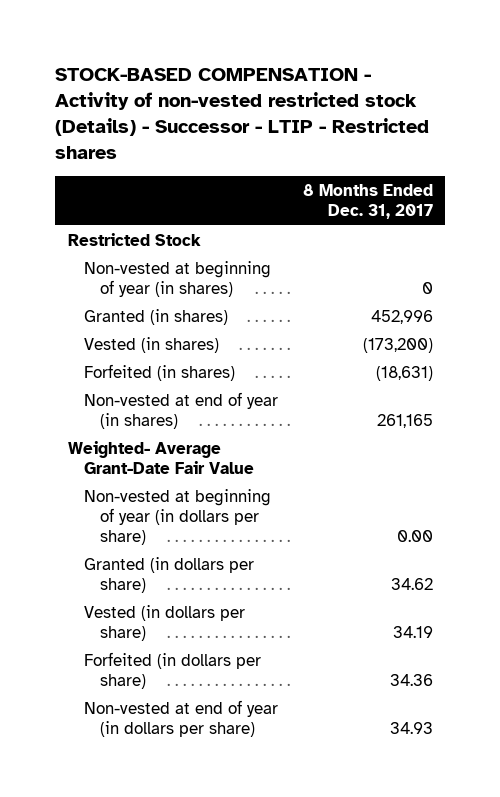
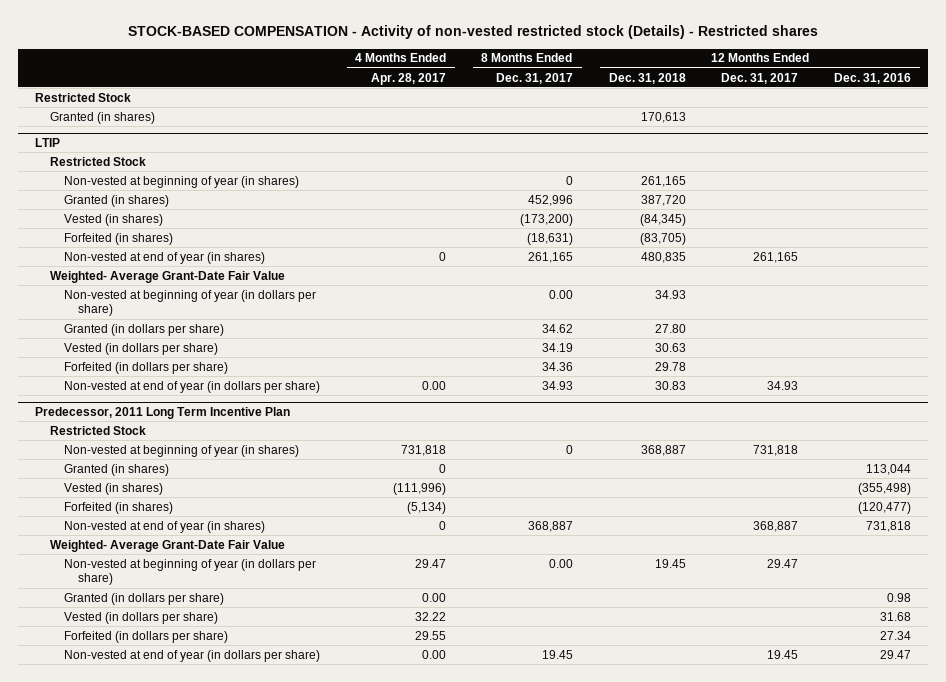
- STOCK-BASED COMPENSATION - Activity of non-vested restricted stock (Details) - Successor - LTIP - Restricted shares
+ STOCK-BASED COMPENSATION - Activity of non-vested restricted stock (Details) - Restricted shares
- | 8 Months Ended Dec. 31, 2017
+ | 4 Months Ended Apr. 28, 2017 | 8 Months Ended Dec. 31, 2017 | 12 Months Ended Dec. 31, 2018 | 12 Months Ended Dec. 31, 2017 | 12 Months Ended Dec. 31, 2016
+ Granted (in shares) | | | 170,613 | |
+ LTIP
+ Restricted Stock
+ Predecessor, 2011 Long Term Incentive Plan
+ Restricted Stock
+ Non-vested at beginning of year (in shares) | 731,818 | 0 | 368,887 | 731,818 |
+ Granted (in shares) | 0 | | | | 113,044
+ Vested (in shares) | (111,996) | | | | (355,498)
+ Forfeited (in shares) | (5,134) | | | | (120,477)
+ Non-vested at end of year (in shares) | 0 | 368,887 | | 368,887 | 731,818
+ Weighted- Average Grant-Date Fair Value
+ Non-vested at beginning of year (in dollars per share) | 29.47 | 0.00 | 19.45 | 29.47 |
+ Granted (in dollars per share) | 0.00 | | | | 0.98
+ Vested (in dollars per share) | 32.22 | | | | 31.68
+ Forfeited (in dollars per share) | 29.55 | | | | 27.34
+ Non-vested at end of year (in dollars per share) | 0.00 | 19.45 | | 19.45 | 29.47

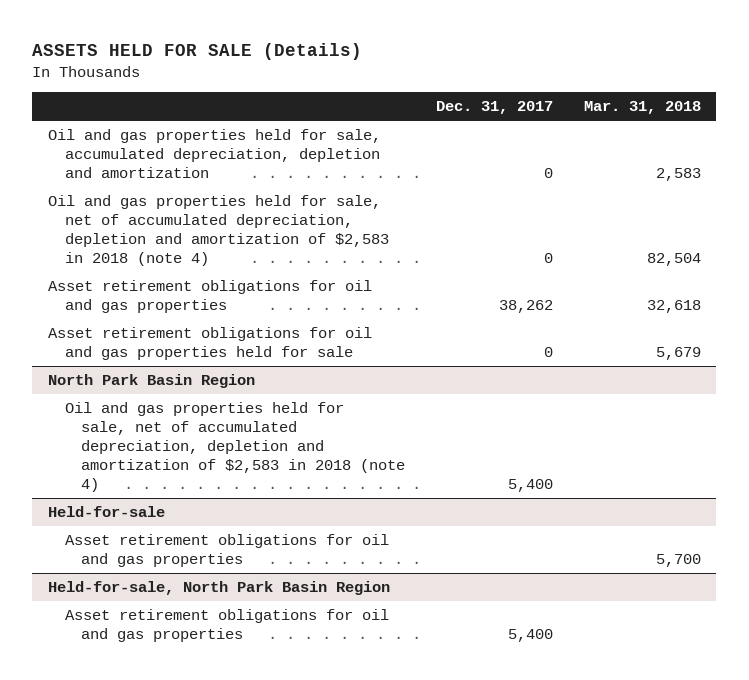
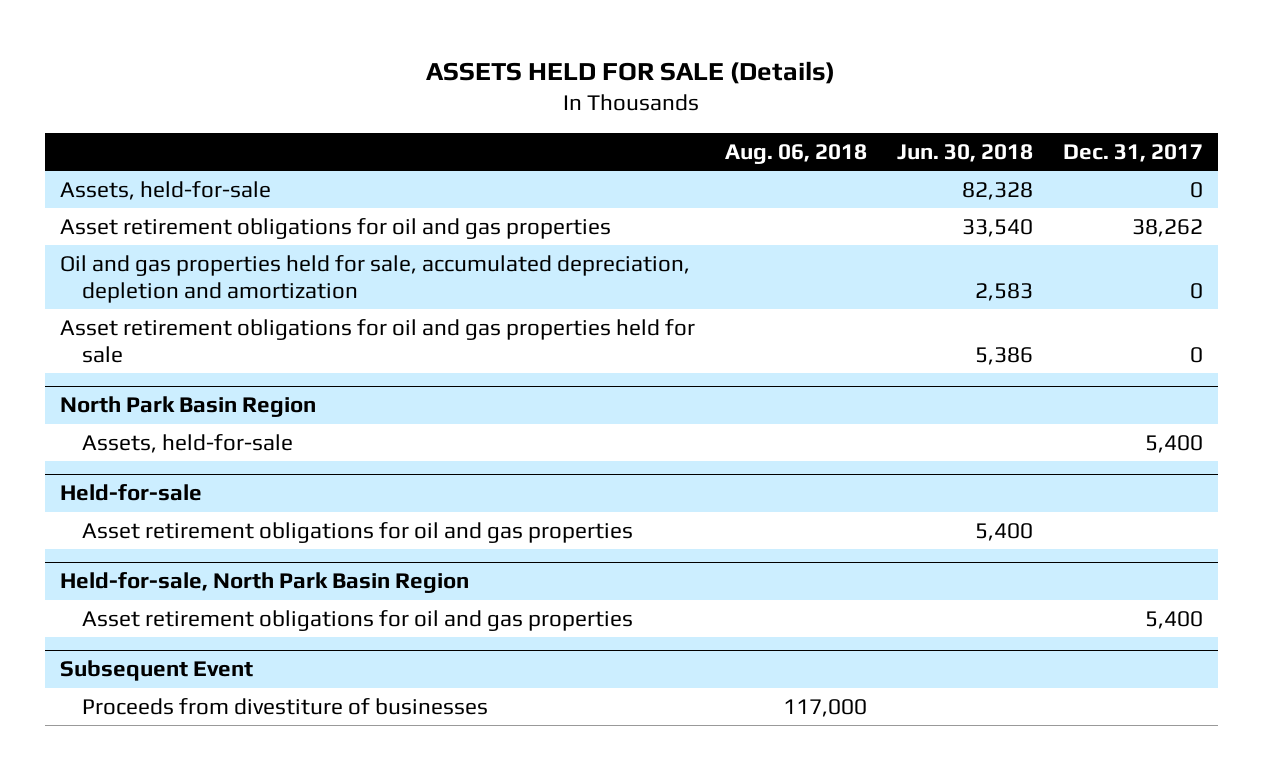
- | Dec. 31, 2017 | Mar. 31, 2018
+ | Aug. 06, 2018 | Jun. 30, 2018 | Dec. 31, 2017
- Oil and gas properties held for sale, net of accumulated depreciation, depletion and amortization of $2,583 in 2018 (note 4) | 0 | 82,504
+ Assets, held-for-sale | | 82,328 | 0
moved down: Oil and gas properties held for sale, accumulated depreciation, depletion and amortization | | 2,583 | 0
@ North Park Basin Region
- Oil and gas properties held for sale, net of accumulated depreciation, depletion and amortization of $2,583 in 2018 (note 4) | 5,400 |
+ Assets, held-for-sale | | | 5,400
+ Subsequent Event
+ Proceeds from divestiture of businesses | 117,000 | |

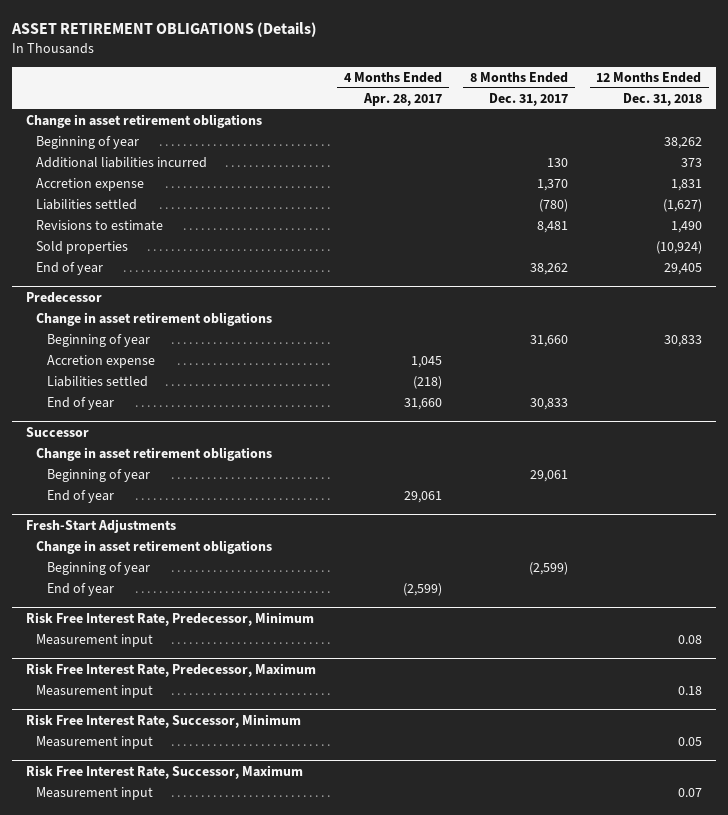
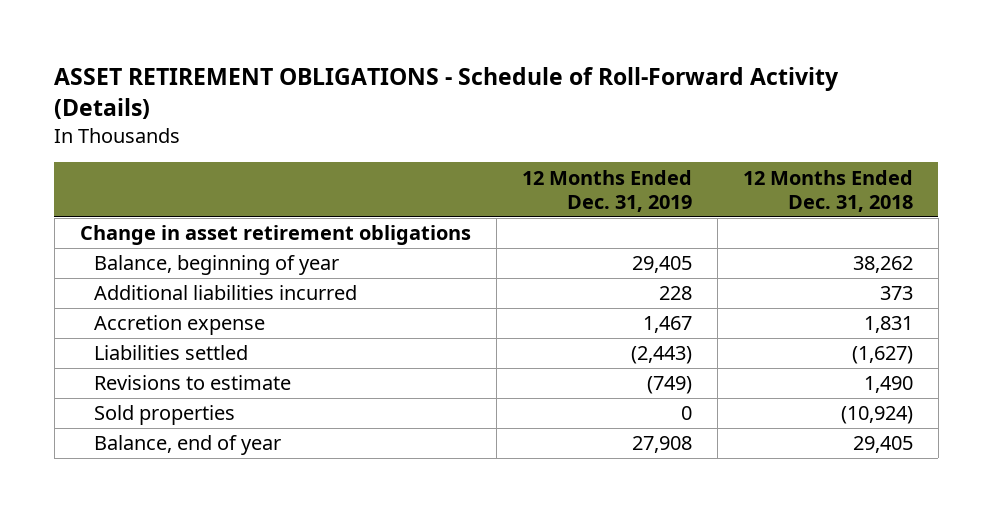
- ASSET RETIREMENT OBLIGATIONS (Details)
+ ASSET RETIREMENT OBLIGATIONS - Schedule of Roll-Forward Activity (Details)
- | 4 Months Ended Apr. 28, 2017 | 8 Months Ended Dec. 31, 2017 | 12 Months Ended Dec. 31, 2018
+ | 12 Months Ended Dec. 31, 2019 | 12 Months Ended Dec. 31, 2018
- Beginning of year | | | 38,262
+ Balance, beginning of year | 29,405 | 38,262
- End of year | | 38,262 | 29,405
- Predecessor
- Change in asset retirement obligations
- Beginning of year | | 31,660 | 30,833
- Accretion expense | 1,045 | |
- Liabilities settled | (218) | |
- End of year | 31,660 | 30,833 |
- Successor
- Change in asset retirement obligations
- Beginning of year | | 29,061 |
- End of year | 29,061 | |
- Fresh-Start Adjustments
- Change in asset retirement obligations
- Beginning of year | | (2,599) |
- End of year | (2,599) | |
- Risk Free Interest Rate, Predecessor, Minimum
- Measurement input | | | 0.08
- Risk Free Interest Rate, Predecessor, Maximum
- Measurement input | | | 0.18
- Risk Free Interest Rate, Successor, Minimum
- Measurement input | | | 0.05
- Risk Free Interest Rate, Successor, Maximum
- Measurement input | | | 0.07
+ Balance, end of year | 27,908 | 29,405

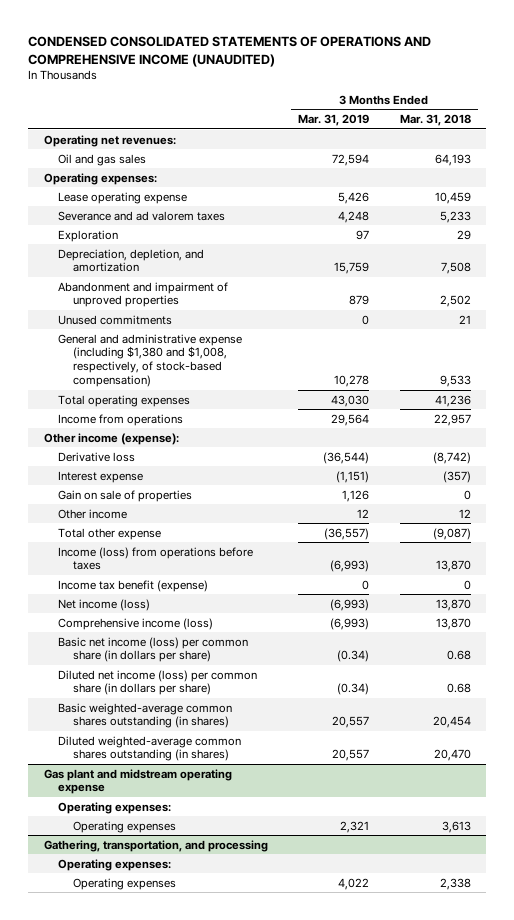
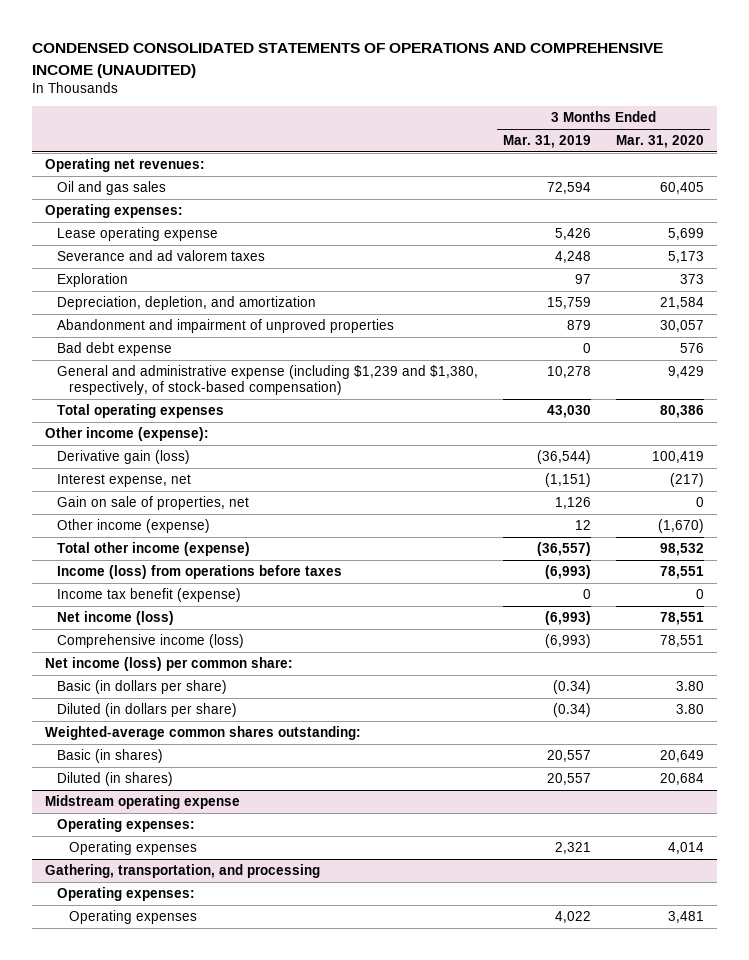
- | 3 Months Ended Mar. 31, 2019 | 3 Months Ended Mar. 31, 2018
+ | 3 Months Ended Mar. 31, 2019 | 3 Months Ended Mar. 31, 2020
- Unused commitments | 0 | 21
- General and administrative expense (including $1,380 and $1,008, respectively, of stock-based compensation) | 10,278 | 9,533
+ Bad debt expense | 0 | 576
+ General and administrative expense (including $1,239 and $1,380, respectively, of stock-based compensation) | 10,278 | 9,429
- Income from operations | 29,564 | 22,957
- Derivative loss | (36,544) | (8,742)
- Interest expense | (1,151) | (357)
- Gain on sale of properties | 1,126 | 0
- Other income | 12 | 12
- Total other expense | (36,557) | (9,087)
+ Derivative gain (loss) | (36,544) | 100,419
+ Interest expense, net | (1,151) | (217)
+ Gain on sale of properties, net | 1,126 | 0
+ Other income (expense) | 12 | (1,670)
+ Total other income (expense) | (36,557) | 98,532
- Basic net income (loss) per common share (in dollars per share) | (0.34) | 0.68
- Diluted net income (loss) per common share (in dollars per share) | (0.34) | 0.68
- Basic weighted-average common shares outstanding (in shares) | 20,557 | 20,454
- Diluted weighted-average common shares outstanding (in shares) | 20,557 | 20,470
- Gas plant and midstream operating expense
+ Net income (loss) per common share:
+ Basic (in dollars per share) | (0.34) | 3.80
+ Diluted (in dollars per share) | (0.34) | 3.80
+ Weighted-average common shares outstanding:
+ Basic (in shares) | 20,557 | 20,649
+ Diluted (in shares) | 20,557 | 20,684
+ Midstream operating expense

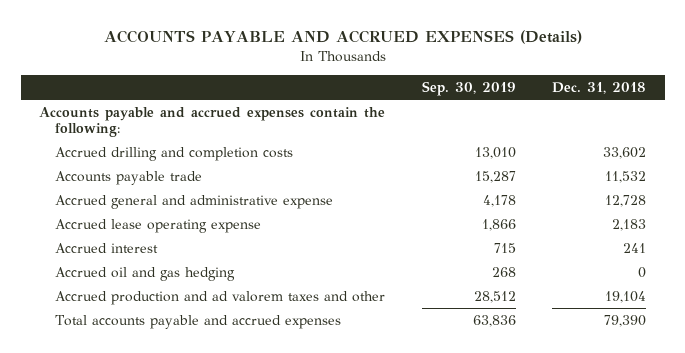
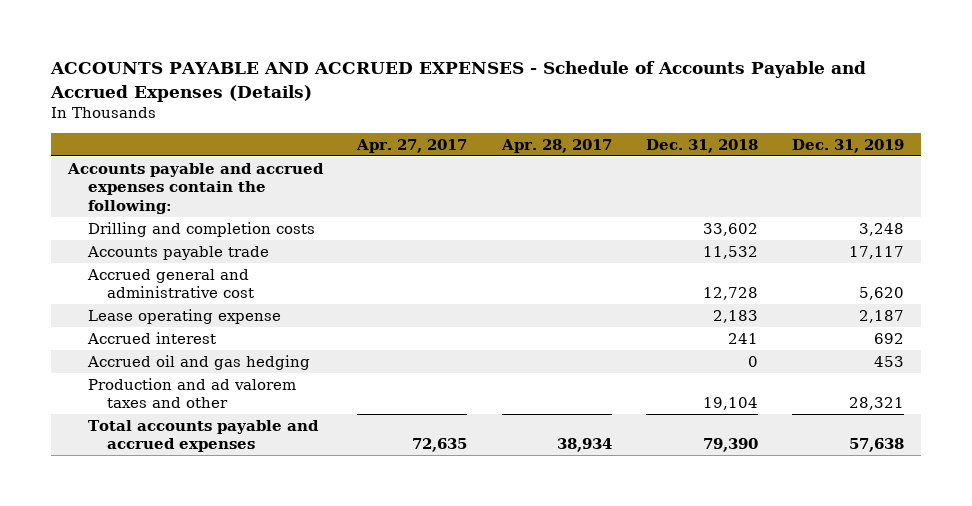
- ACCOUNTS PAYABLE AND ACCRUED EXPENSES (Details)
+ ACCOUNTS PAYABLE AND ACCRUED EXPENSES - Schedule of Accounts Payable and Accrued Expenses (Details)
- | Sep. 30, 2019 | Dec. 31, 2018
+ | Apr. 27, 2017 | Apr. 28, 2017 | Dec. 31, 2018 | Dec. 31, 2019
- Accrued drilling and completion costs | 13,010 | 33,602
+ Drilling and completion costs | | | 33,602 | 3,248
- Accrued general and administrative expense | 4,178 | 12,728
- Accrued lease operating expense | 1,866 | 2,183
+ Accrued general and administrative cost | | | 12,728 | 5,620
+ Lease operating expense | | | 2,183 | 2,187
- Accrued production and ad valorem taxes and other | 28,512 | 19,104
+ Production and ad valorem taxes and other | | | 19,104 | 28,321

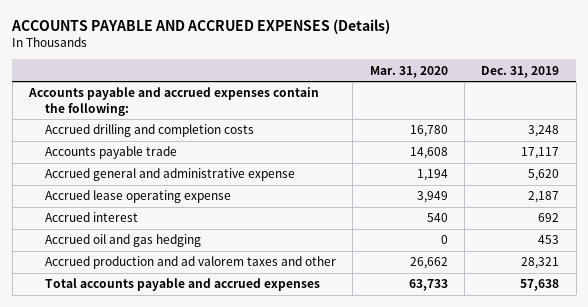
- ACCOUNTS PAYABLE AND ACCRUED EXPENSES - Schedule of Accounts Payable and Accrued Expenses (Details)
+ ACCOUNTS PAYABLE AND ACCRUED EXPENSES (Details)
- | Apr. 27, 2017 | Apr. 28, 2017 | Dec. 31, 2018 | Dec. 31, 2019
+ | Mar. 31, 2020 | Dec. 31, 2019
- Drilling and completion costs | | | 33,602 | 3,248
+ Accrued drilling and completion costs | 16,780 | 3,248
- Accrued general and administrative cost | | | 12,728 | 5,620
- Lease operating expense | | | 2,183 | 2,187
+ Accrued general and administrative expense | 1,194 | 5,620
+ Accrued lease operating expense | 3,949 | 2,187
- Production and ad valorem taxes and other | | | 19,104 | 28,321
+ Accrued production and ad valorem taxes and other | 26,662 | 28,321

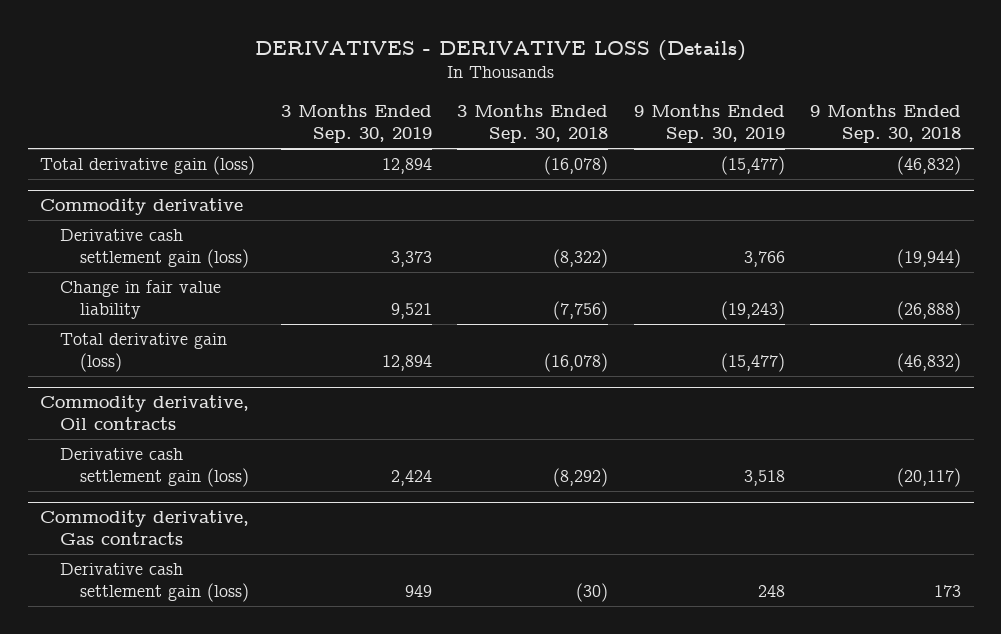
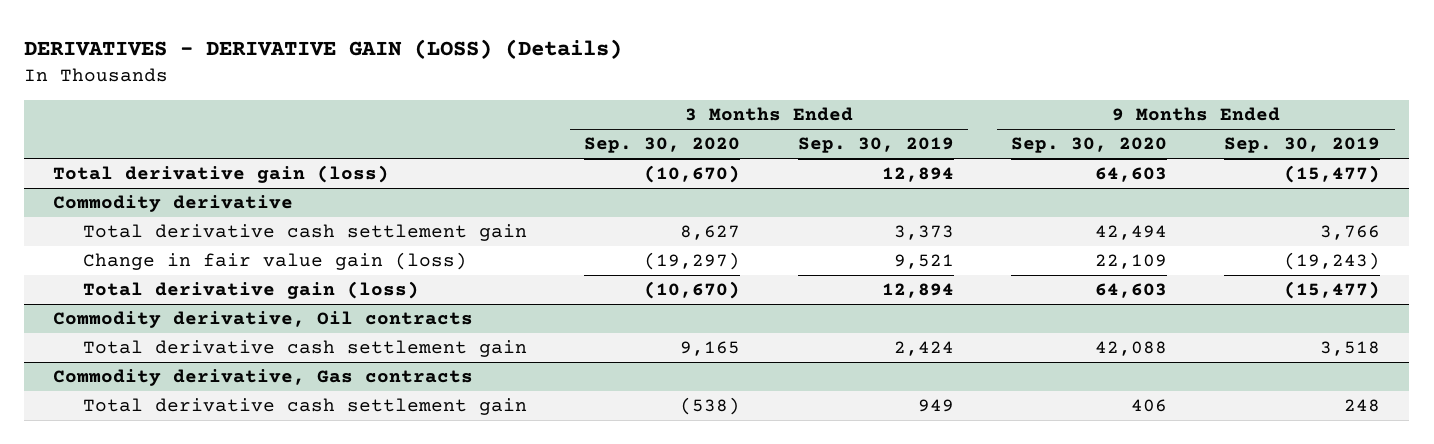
- DERIVATIVES - DERIVATIVE LOSS (Details)
+ DERIVATIVES - DERIVATIVE GAIN (LOSS) (Details)
- | 3 Months Ended Sep. 30, 2019 | 3 Months Ended Sep. 30, 2018 | 9 Months Ended Sep. 30, 2019 | 9 Months Ended Sep. 30, 2018
+ | 3 Months Ended Sep. 30, 2020 | 3 Months Ended Sep. 30, 2019 | 9 Months Ended Sep. 30, 2020 | 9 Months Ended Sep. 30, 2019
@ Commodity derivative
- Derivative cash settlement gain (loss) | 3,373 | (8,322) | 3,766 | (19,944)
- Change in fair value liability | 9,521 | (7,756) | (19,243) | (26,888)
+ Total derivative cash settlement gain | 8,627 | 3,373 | 42,494 | 3,766
+ Change in fair value gain (loss) | (19,297) | 9,521 | 22,109 | (19,243)
@ Commodity derivative, Oil contracts
- Derivative cash settlement gain (loss) | 2,424 | (8,292) | 3,518 | (20,117)
+ Total derivative cash settlement gain | 9,165 | 2,424 | 42,088 | 3,518
@ Commodity derivative, Gas contracts
- Derivative cash settlement gain (loss) | 949 | (30) | 248 | 173
+ Total derivative cash settlement gain | (538) | 949 | 406 | 248

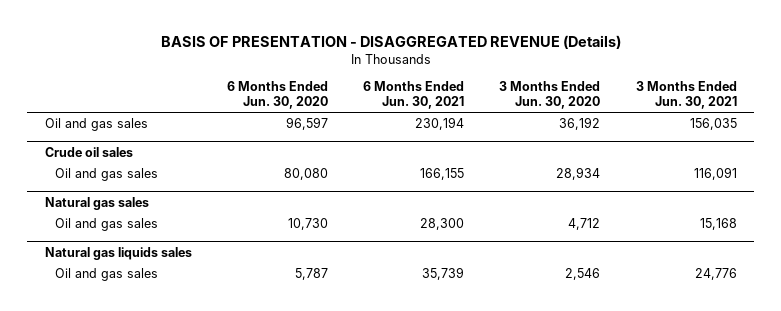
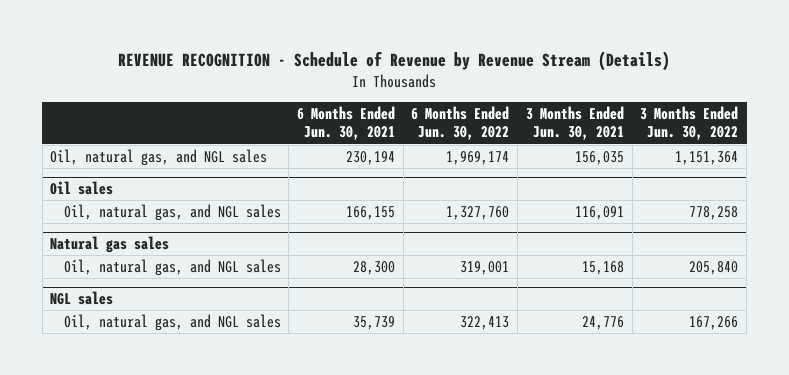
- BASIS OF PRESENTATION - DISAGGREGATED REVENUE (Details)
+ REVENUE RECOGNITION - Schedule of Revenue by Revenue Stream (Details)
- | 6 Months Ended Jun. 30, 2020 | 6 Months Ended Jun. 30, 2021 | 3 Months Ended Jun. 30, 2020 | 3 Months Ended Jun. 30, 2021
+ | 6 Months Ended Jun. 30, 2021 | 6 Months Ended Jun. 30, 2022 | 3 Months Ended Jun. 30, 2021 | 3 Months Ended Jun. 30, 2022
- Oil and gas sales | 96,597 | 230,194 | 36,192 | 156,035
- Crude oil sales
- Oil and gas sales | 80,080 | 166,155 | 28,934 | 116,091
+ Oil, natural gas, and NGL sales | 230,194 | 1,969,174 | 156,035 | 1,151,364
+ Oil sales
+ Oil, natural gas, and NGL sales | 166,155 | 1,327,760 | 116,091 | 778,258
@ Natural gas sales
- Oil and gas sales | 10,730 | 28,300 | 4,712 | 15,168
- Natural gas liquids sales
- Oil and gas sales | 5,787 | 35,739 | 2,546 | 24,776
@ Natural gas sales
+ Oil, natural gas, and NGL sales | 28,300 | 319,001 | 15,168 | 205,840
+ NGL sales
+ Oil, natural gas, and NGL sales | 35,739 | 322,413 | 24,776 | 167,266

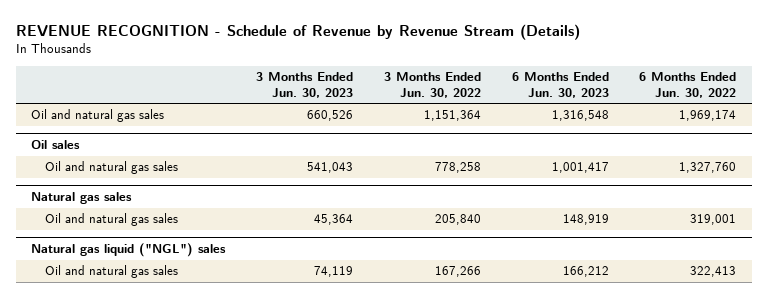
- | 6 Months Ended Jun. 30, 2021 | 6 Months Ended Jun. 30, 2022 | 3 Months Ended Jun. 30, 2021 | 3 Months Ended Jun. 30, 2022
+ | 3 Months Ended Jun. 30, 2023 | 3 Months Ended Jun. 30, 2022 | 6 Months Ended Jun. 30, 2023 | 6 Months Ended Jun. 30, 2022
- Oil, natural gas, and NGL sales | 230,194 | 1,969,174 | 156,035 | 1,151,364
+ Oil and natural gas sales | 660,526 | 1,151,364 | 1,316,548 | 1,969,174
@ Oil sales
- Oil, natural gas, and NGL sales | 166,155 | 1,327,760 | 116,091 | 778,258
+ Oil and natural gas sales | 541,043 | 778,258 | 1,001,417 | 1,327,760
@ Natural gas sales
- Oil, natural gas, and NGL sales | 28,300 | 319,001 | 15,168 | 205,840
- NGL sales
- Oil, natural gas, and NGL sales | 35,739 | 322,413 | 24,776 | 167,266
@ Natural gas sales
+ Oil and natural gas sales | 45,364 | 205,840 | 148,919 | 319,001
+ Natural gas liquid ("NGL") sales
+ Oil and natural gas sales | 74,119 | 167,266 | 166,212 | 322,413

